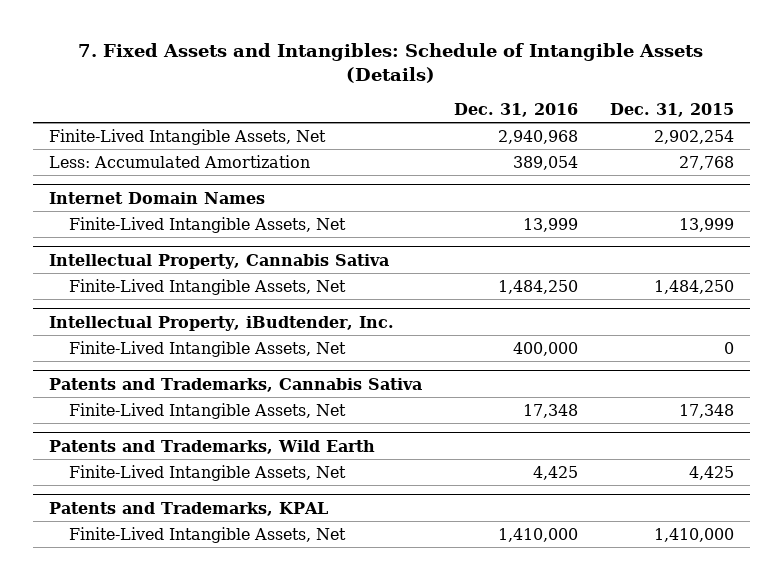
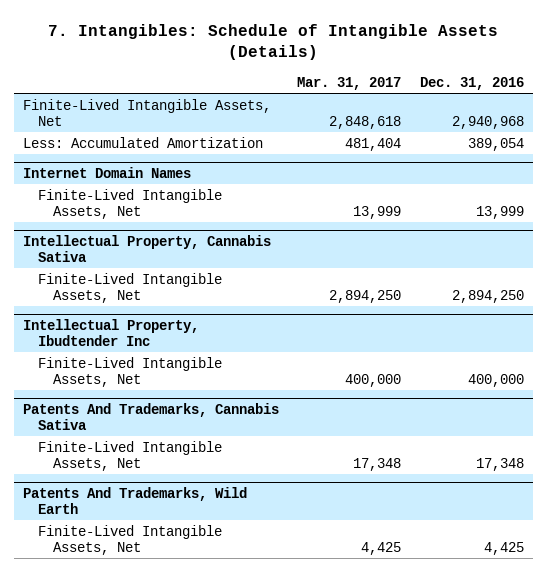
- 7. Fixed Assets and Intangibles: Schedule of Intangible Assets (Details)
+ 7. Intangibles: Schedule of Intangible Assets (Details)
- | Dec. 31, 2016 | Dec. 31, 2015
+ | Mar. 31, 2017 | Dec. 31, 2016
@ Intellectual Property, Cannabis Sativa
- Finite-Lived Intangible Assets, Net | 1,484,250 | 1,484,250
- Intellectual Property, iBudtender, Inc.
@ Intellectual Property, Cannabis Sativa
+ Finite-Lived Intangible Assets, Net | 2,894,250 | 2,894,250
+ Intellectual Property, Ibudtender Inc
- Patents and Trademarks, Cannabis Sativa
+ Patents And Trademarks, Cannabis Sativa
- Patents and Trademarks, Wild Earth
+ Patents And Trademarks, Wild Earth
- Patents and Trademarks, KPAL
- Finite-Lived Intangible Assets, Net | 1,410,000 | 1,410,000

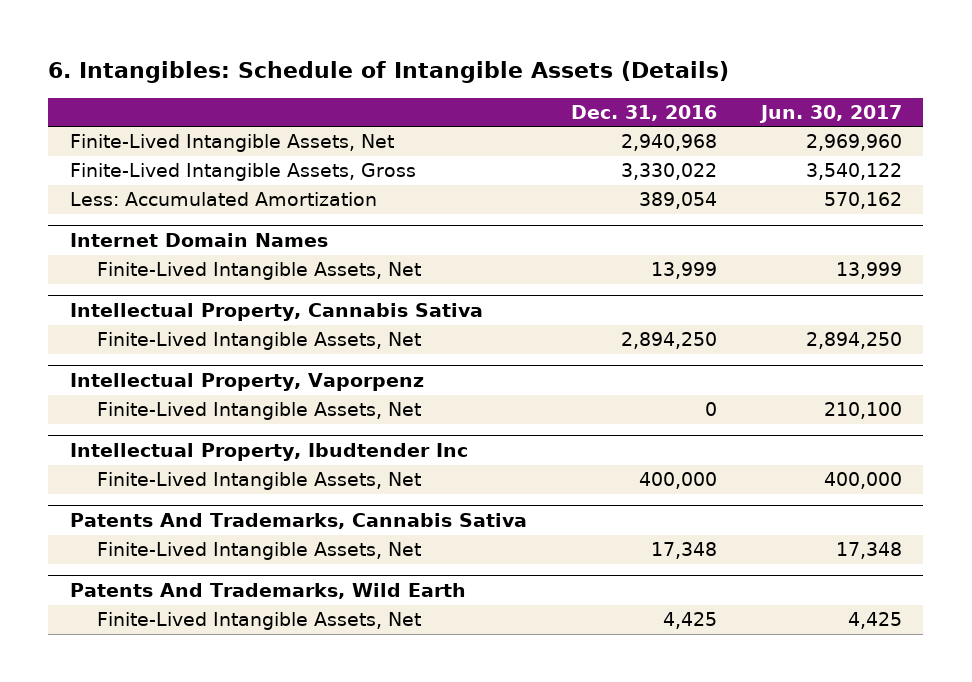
- 7. Intangibles: Schedule of Intangible Assets (Details)
+ 6. Intangibles: Schedule of Intangible Assets (Details)
- | Mar. 31, 2017 | Dec. 31, 2016
+ | Dec. 31, 2016 | Jun. 30, 2017
+ Finite-Lived Intangible Assets, Gross | 3,330,022 | 3,540,122
+ Intellectual Property, Vaporpenz
+ Finite-Lived Intangible Assets, Net | 0 | 210,100

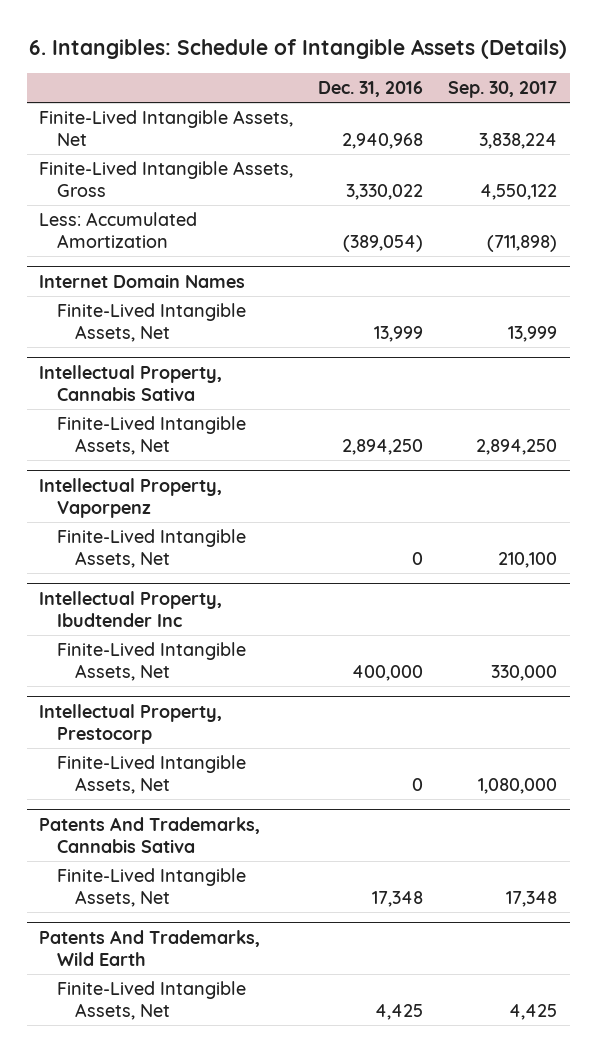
- | Dec. 31, 2016 | Jun. 30, 2017
+ | Dec. 31, 2016 | Sep. 30, 2017
- Less: Accumulated Amortization | 389,054 | 570,162
+ Less: Accumulated Amortization | (389,054) | (711,898)
+ Intellectual Property, Prestocorp
+ Finite-Lived Intangible Assets, Net | 0 | 1,080,000

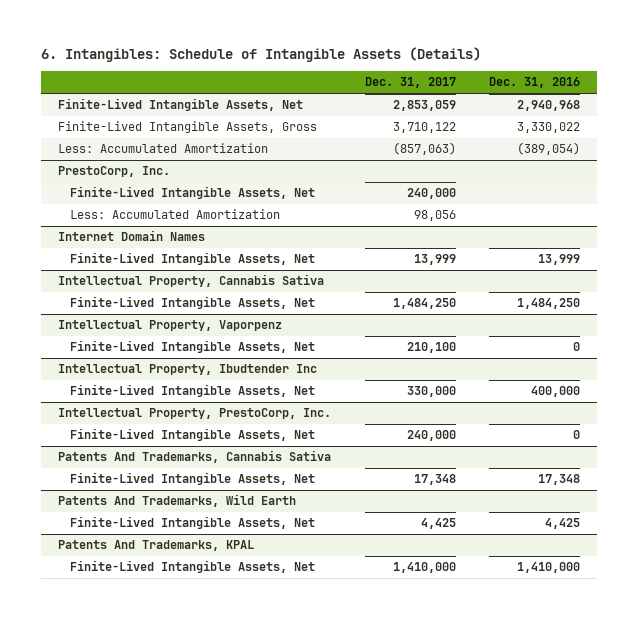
- | Dec. 31, 2016 | Sep. 30, 2017
+ | Dec. 31, 2017 | Dec. 31, 2016
+ PrestoCorp, Inc.
+ Finite-Lived Intangible Assets, Net | 240,000 |
+ Less: Accumulated Amortization | 98,056 |
@ Intellectual Property, Cannabis Sativa
- Finite-Lived Intangible Assets, Net | 2,894,250 | 2,894,250
+ Finite-Lived Intangible Assets, Net | 1,484,250 | 1,484,250
- Intellectual Property, Prestocorp
+ Intellectual Property, PrestoCorp, Inc.
+ Patents And Trademarks, KPAL
+ Finite-Lived Intangible Assets, Net | 1,410,000 | 1,410,000

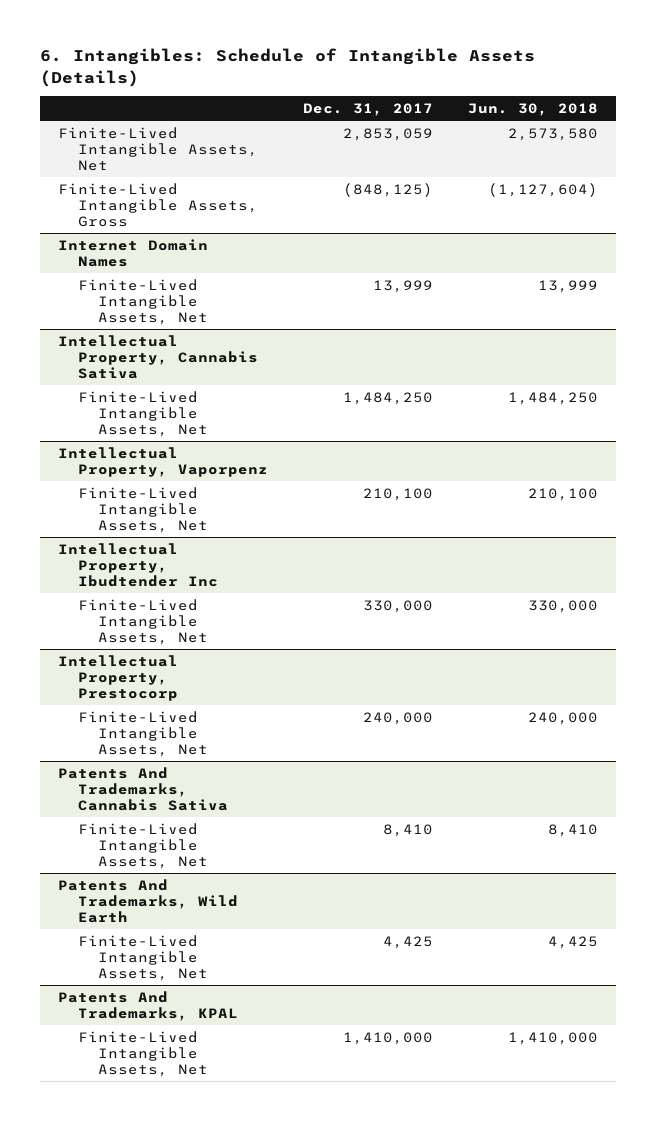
- | Dec. 31, 2017 | Dec. 31, 2016
+ | Dec. 31, 2017 | Jun. 30, 2018
- Finite-Lived Intangible Assets, Gross | 3,710,122 | 3,330,022
- Less: Accumulated Amortization | (857,063) | (389,054)
- PrestoCorp, Inc.
- Finite-Lived Intangible Assets, Net | 240,000 |
- Less: Accumulated Amortization | 98,056 |
+ Finite-Lived Intangible Assets, Gross | (848,125) | (1,127,604)
- Intellectual Property, PrestoCorp, Inc.
+ Intellectual Property, Prestocorp
@ Patents And Trademarks, Cannabis Sativa
- Finite-Lived Intangible Assets, Net | 17,348 | 17,348
+ Finite-Lived Intangible Assets, Net | 8,410 | 8,410

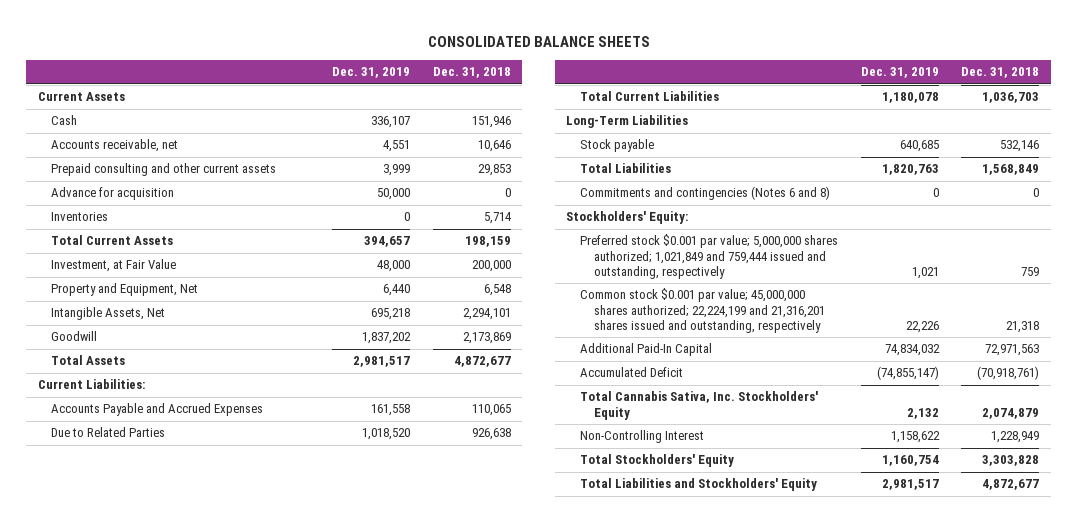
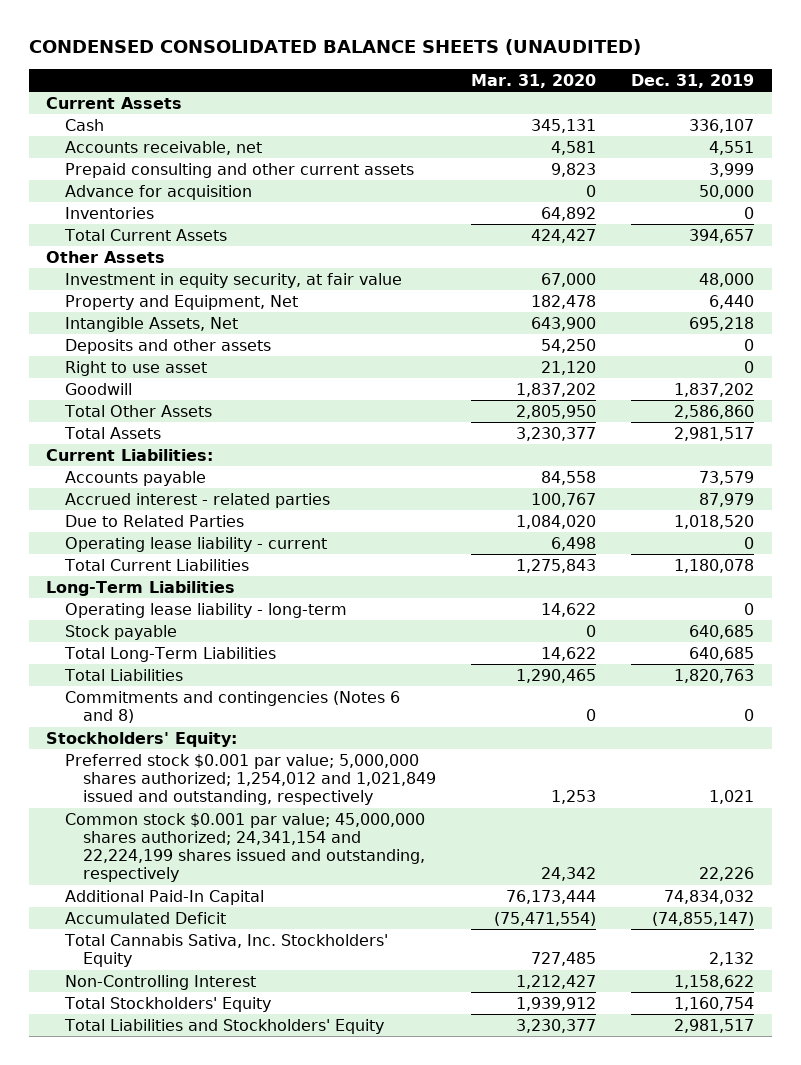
- CONSOLIDATED BALANCE SHEETS
+ CONDENSED CONSOLIDATED BALANCE SHEETS (UNAUDITED)
- | Dec. 31, 2019 | Dec. 31, 2018
+ | Mar. 31, 2020 | Dec. 31, 2019
- Investment, at Fair Value | 48,000 | 200,000
+ Other Assets
+ Investment in equity security, at fair value | 67,000 | 48,000
+ Deposits and other assets | 54,250 | 0
+ Right to use asset | 21,120 | 0
+ Total Other Assets | 2,805,950 | 2,586,860
- Accounts Payable and Accrued Expenses | 161,558 | 110,065
+ Accounts payable | 84,558 | 73,579
+ Accrued interest - related parties | 100,767 | 87,979
+ Operating lease liability - current | 6,498 | 0
+ Operating lease liability - long-term | 14,622 | 0
+ Total Long-Term Liabilities | 14,622 | 640,685
- Preferred stock $0.001 par value; 5,000,000 shares authorized; 1,021,849 and 759,444 issued and outstanding, respectively | 1,021 | 759
- Common stock $0.001 par value; 45,000,000 shares authorized; 22,224,199 and 21,316,201 shares issued and outstanding, respectively | 22,226 | 21,318
+ Preferred stock $0.001 par value; 5,000,000 shares authorized; 1,254,012 and 1,021,849 issued and outstanding, respectively | 1,253 | 1,021
+ Common stock $0.001 par value; 45,000,000 shares authorized; 24,341,154 and 22,224,199 shares issued and outstanding, respectively | 24,342 | 22,226

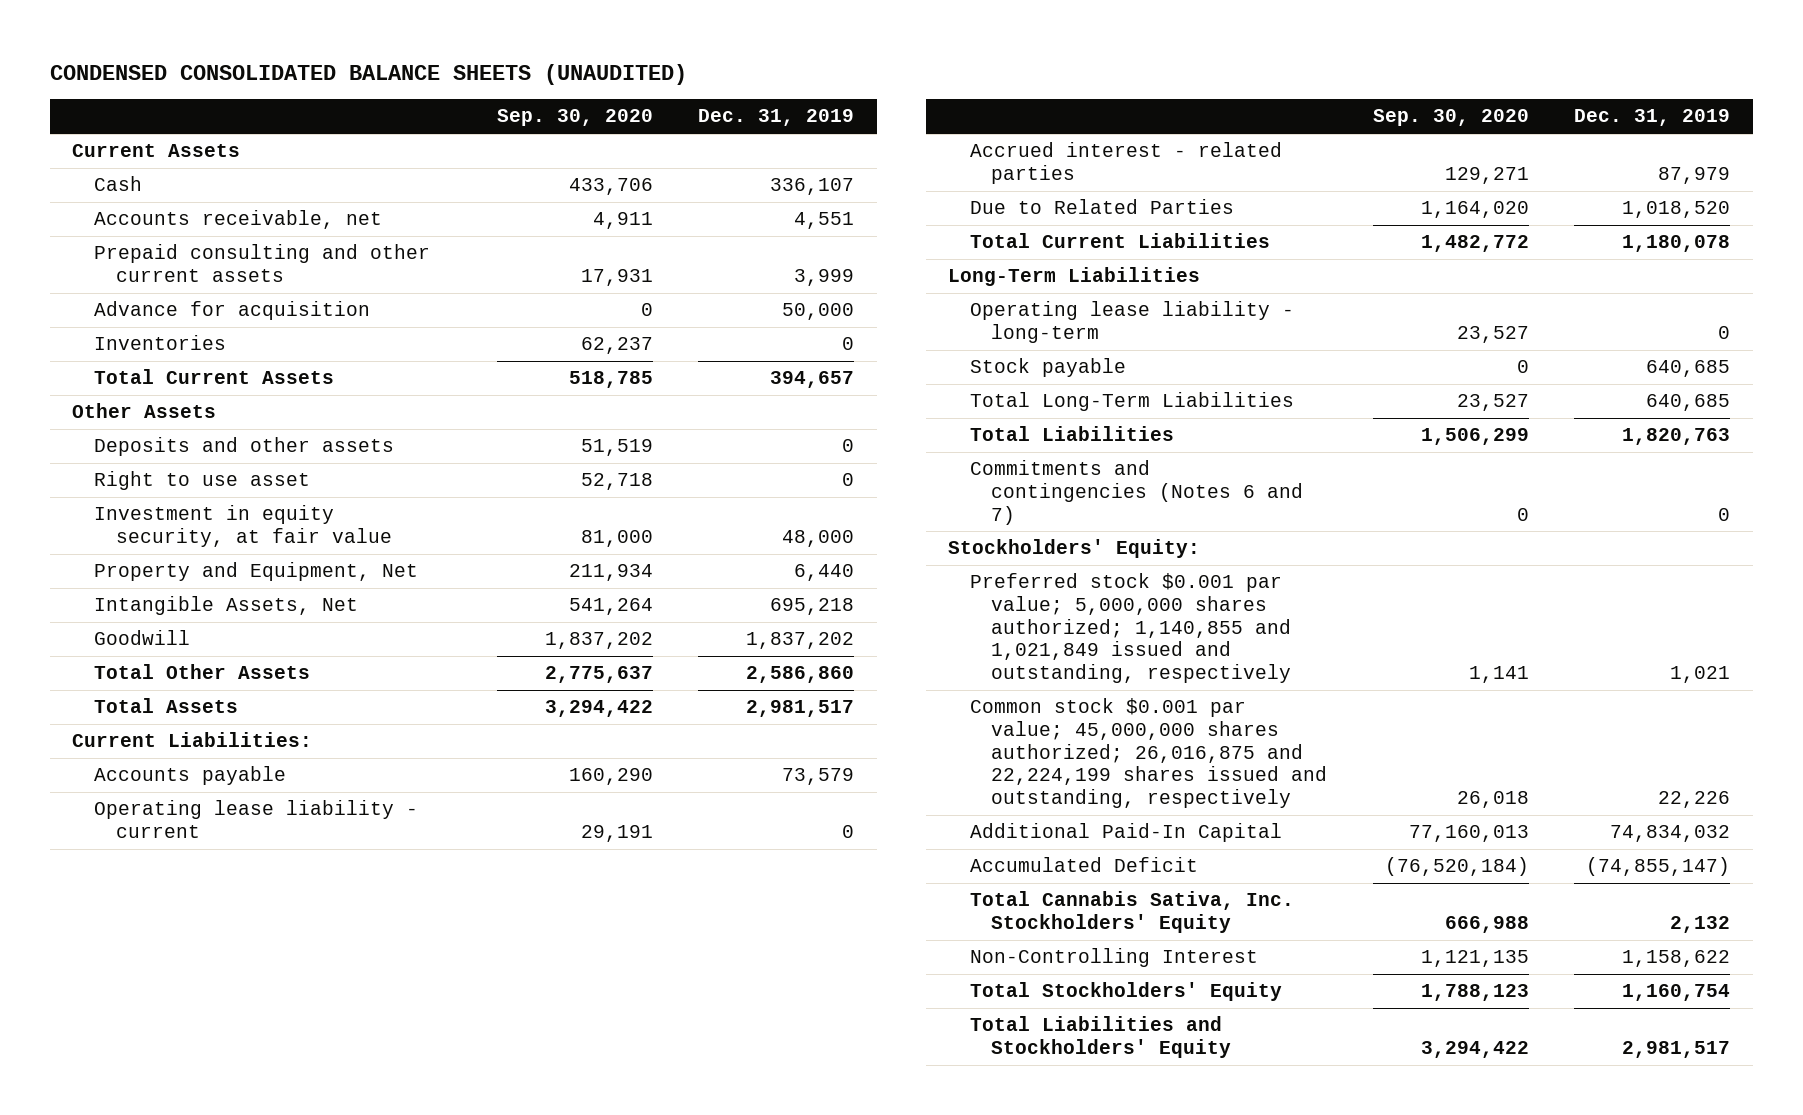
- | Mar. 31, 2020 | Dec. 31, 2019
+ | Sep. 30, 2020 | Dec. 31, 2019
moved up: Deposits and other assets | 51,519 | 0
moved up: Right to use asset | 52,718 | 0
moved up: Operating lease liability - current | 29,191 | 0
- Commitments and contingencies (Notes 6 and 8) | 0 | 0
+ Commitments and contingencies (Notes 6 and 7) | 0 | 0
- Preferred stock $0.001 par value; 5,000,000 shares authorized; 1,254,012 and 1,021,849 issued and outstanding, respectively | 1,253 | 1,021
- Common stock $0.001 par value; 45,000,000 shares authorized; 24,341,154 and 22,224,199 shares issued and outstanding, respectively | 24,342 | 22,226
+ Preferred stock $0.001 par value; 5,000,000 shares authorized; 1,140,855 and 1,021,849 issued and outstanding, respectively | 1,141 | 1,021
+ Common stock $0.001 par value; 45,000,000 shares authorized; 26,016,875 and 22,224,199 shares issued and outstanding, respectively | 26,018 | 22,226

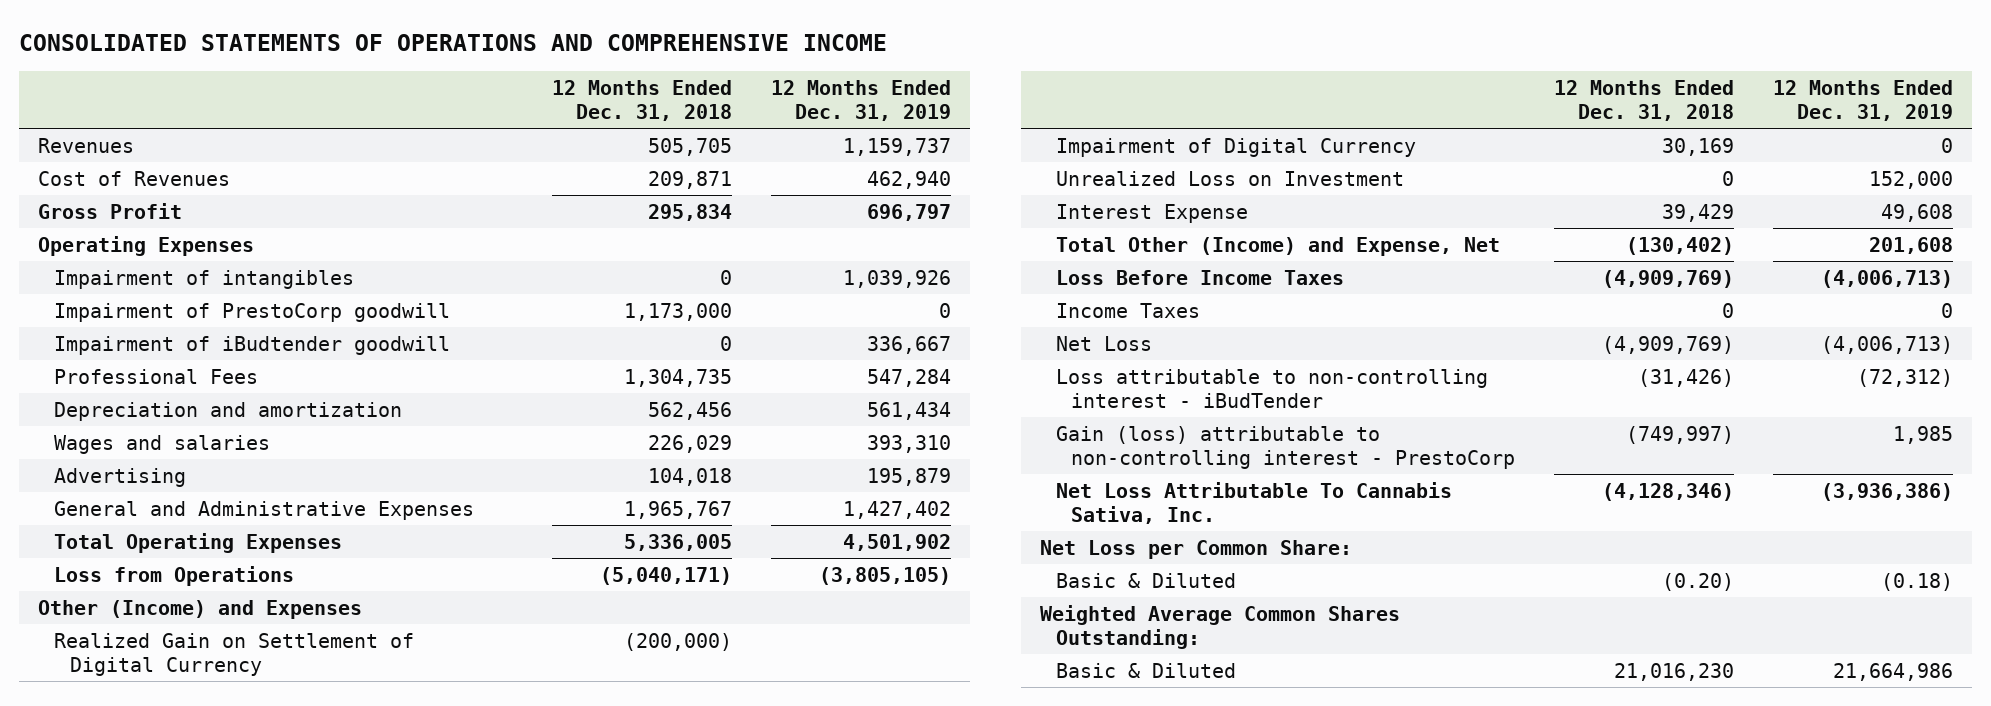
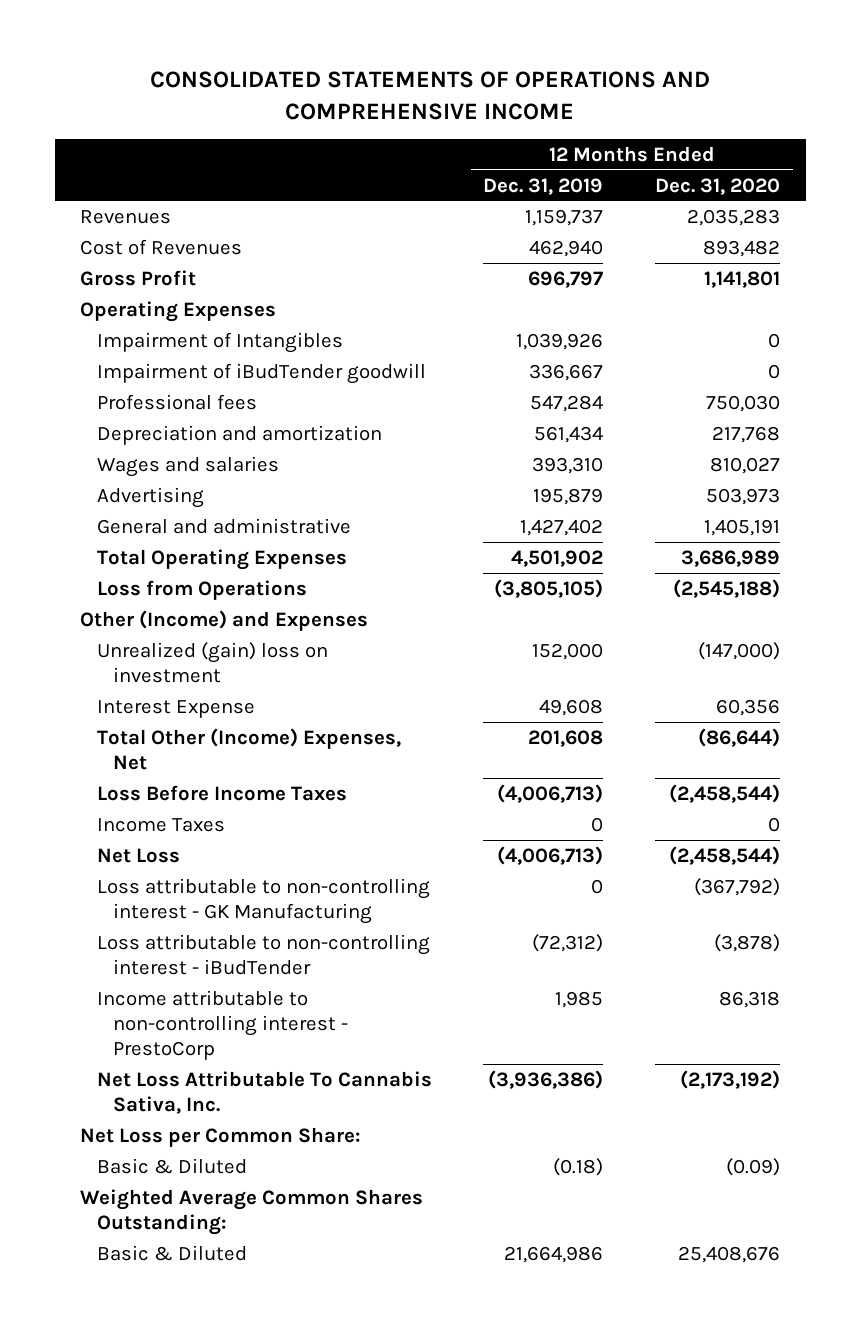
- | 12 Months Ended Dec. 31, 2018 | 12 Months Ended Dec. 31, 2019
+ | 12 Months Ended Dec. 31, 2019 | 12 Months Ended Dec. 31, 2020
- Impairment of intangibles | 0 | 1,039,926
- Impairment of PrestoCorp goodwill | 1,173,000 | 0
- Impairment of iBudtender goodwill | 0 | 336,667
- Professional Fees | 1,304,735 | 547,284
+ Impairment of Intangibles | 1,039,926 | 0
+ Impairment of iBudTender goodwill | 336,667 | 0
+ Professional fees | 547,284 | 750,030
- General and Administrative Expenses | 1,965,767 | 1,427,402
+ General and administrative | 1,427,402 | 1,405,191
- Realized Gain on Settlement of Digital Currency | (200,000) |
- Impairment of Digital Currency | 30,169 | 0
- Unrealized Loss on Investment | 0 | 152,000
+ Unrealized (gain) loss on investment | 152,000 | (147,000)
- Total Other (Income) and Expense, Net | (130,402) | 201,608
+ Total Other (Income) Expenses, Net | 201,608 | (86,644)
+ Loss attributable to non-controlling interest - GK Manufacturing | 0 | (367,792)
- Gain (loss) attributable to non-controlling interest - PrestoCorp | (749,997) | 1,985
+ Income attributable to non-controlling interest - PrestoCorp | 1,985 | 86,318

